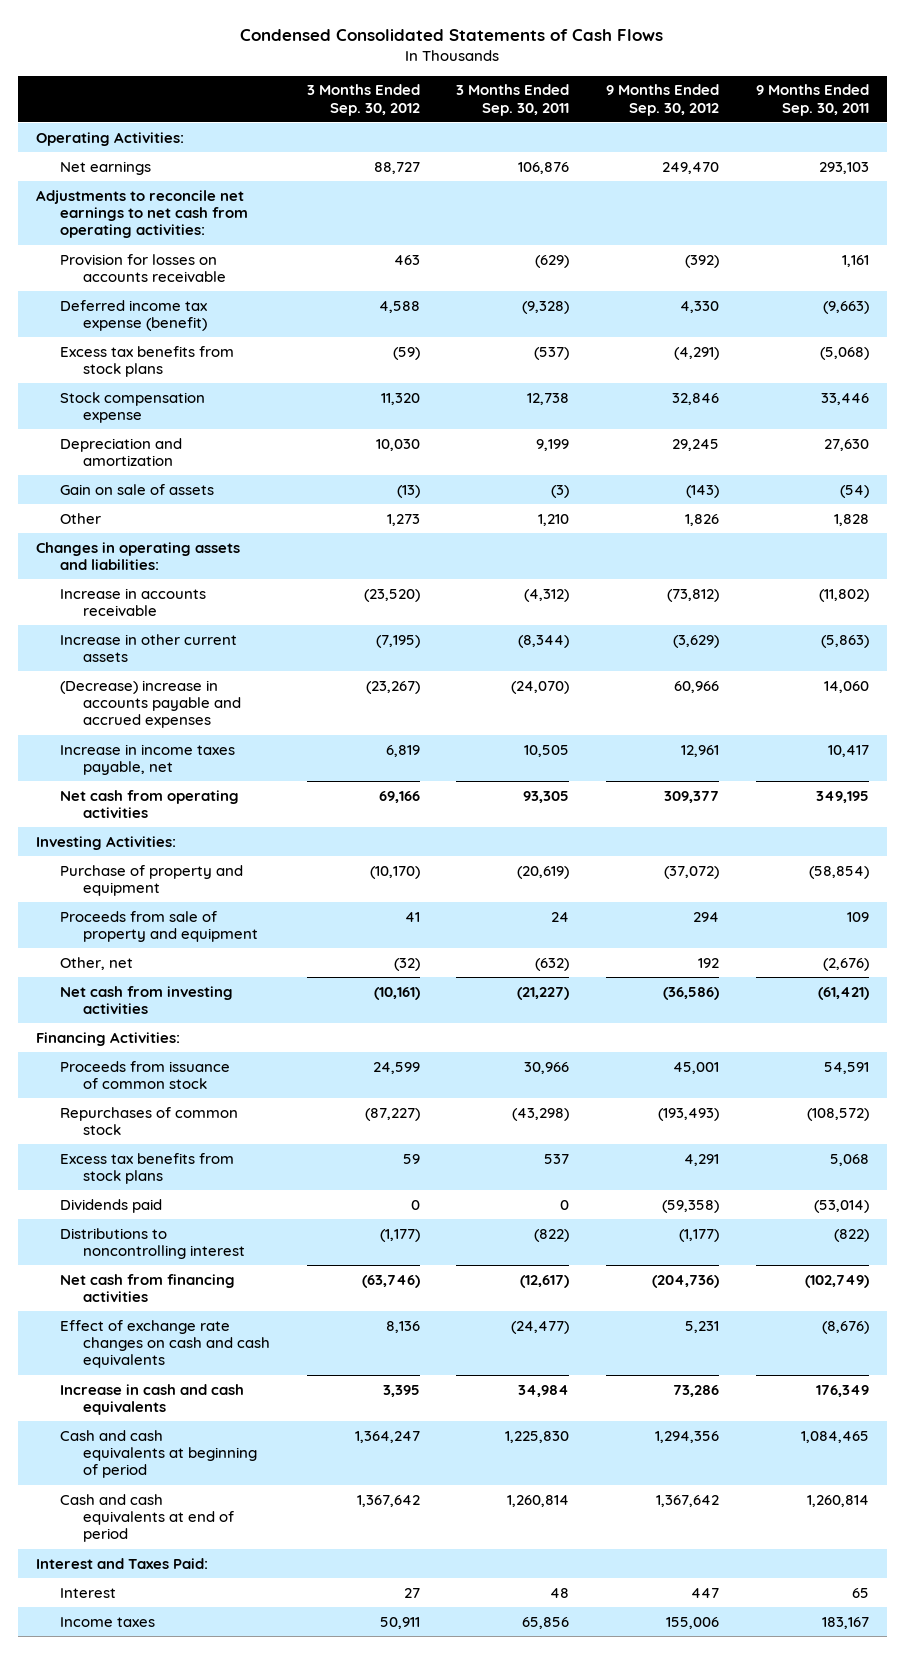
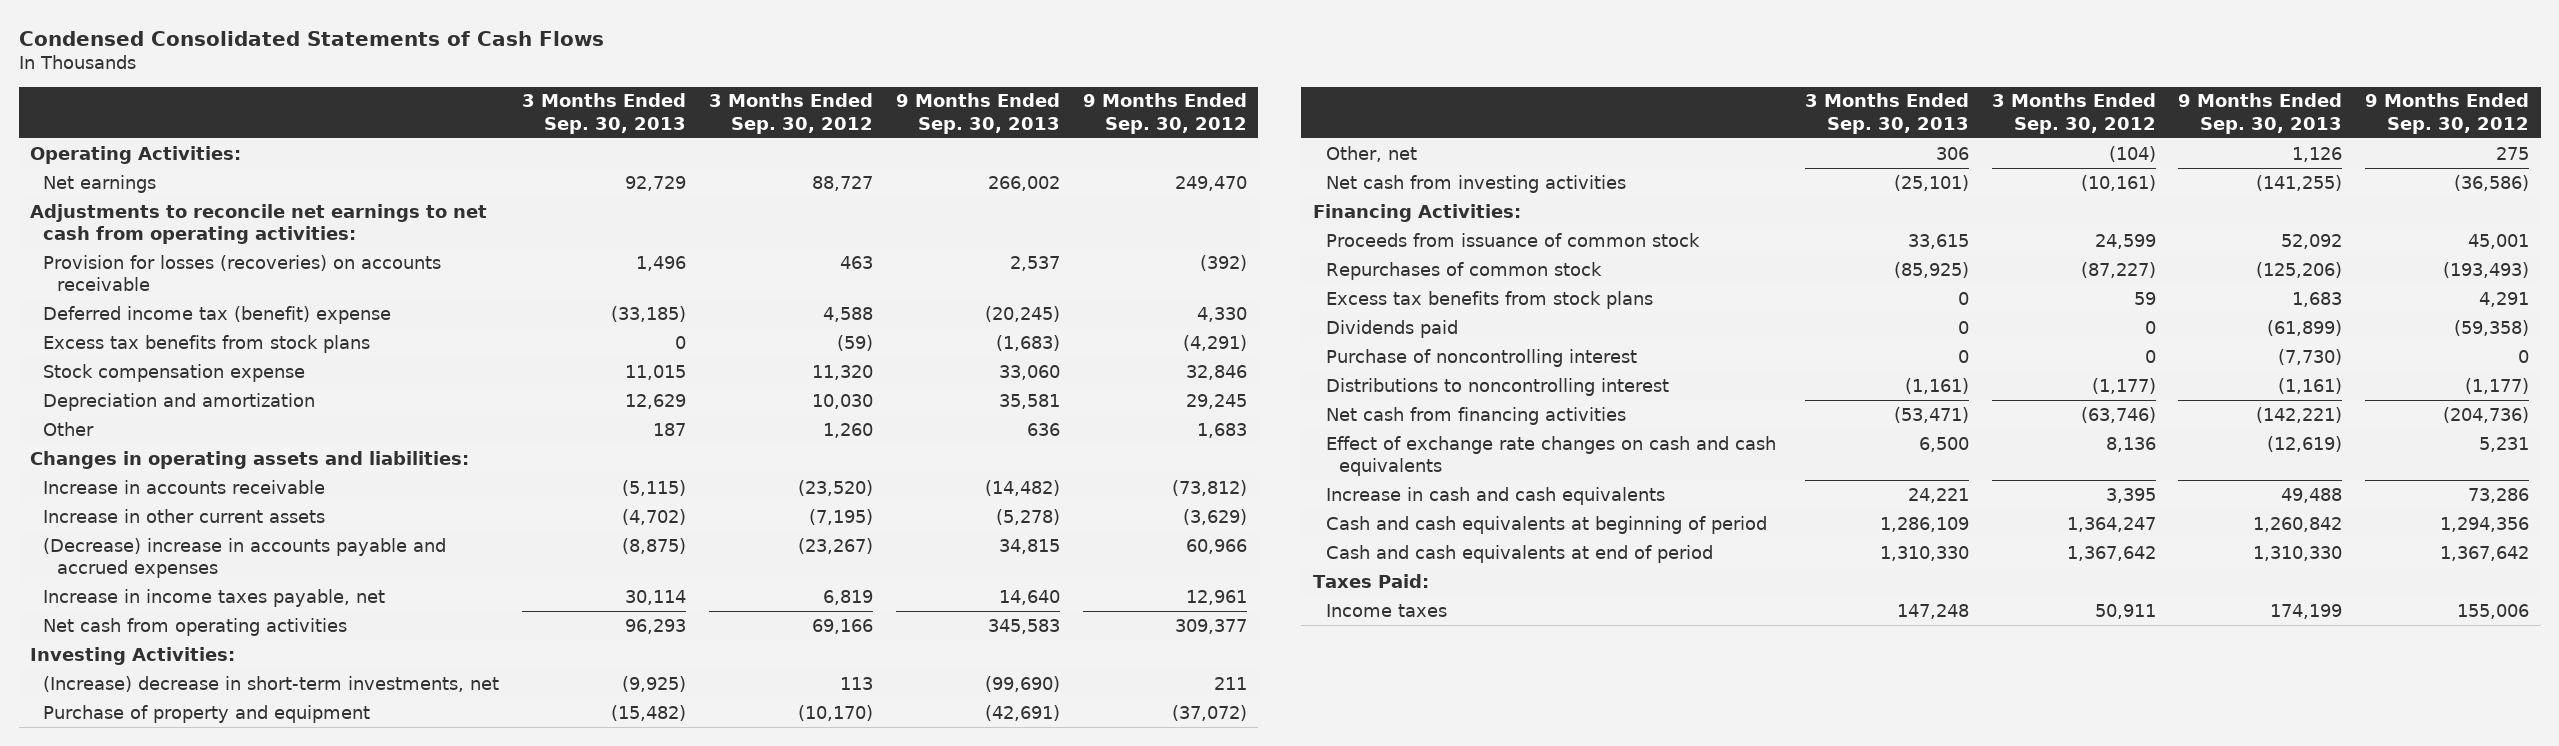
- | 3 Months Ended Sep. 30, 2012 | 3 Months Ended Sep. 30, 2011 | 9 Months Ended Sep. 30, 2012 | 9 Months Ended Sep. 30, 2011
+ | 3 Months Ended Sep. 30, 2013 | 3 Months Ended Sep. 30, 2012 | 9 Months Ended Sep. 30, 2013 | 9 Months Ended Sep. 30, 2012
- Provision for losses on accounts receivable | 463 | (629) | (392) | 1,161
- Deferred income tax expense (benefit) | 4,588 | (9,328) | 4,330 | (9,663)
+ Provision for losses (recoveries) on accounts receivable | 1,496 | 463 | 2,537 | (392)
+ Deferred income tax (benefit) expense | (33,185) | 4,588 | (20,245) | 4,330
- Gain on sale of assets | (13) | (3) | (143) | (54)
- Other | 1,273 | 1,210 | 1,826 | 1,828
+ Other | 187 | 1,260 | 636 | 1,683
+ (Increase) decrease in short-term investments, net | (9,925) | 113 | (99,690) | 211
- Proceeds from sale of property and equipment | 41 | 24 | 294 | 109
- Other, net | (32) | (632) | 192 | (2,676)
+ Other, net | 306 | (104) | 1,126 | 275
+ Purchase of noncontrolling interest | 0 | 0 | (7,730) | 0
- Interest and Taxes Paid:
- Interest | 27 | 48 | 447 | 65
+ Taxes Paid:

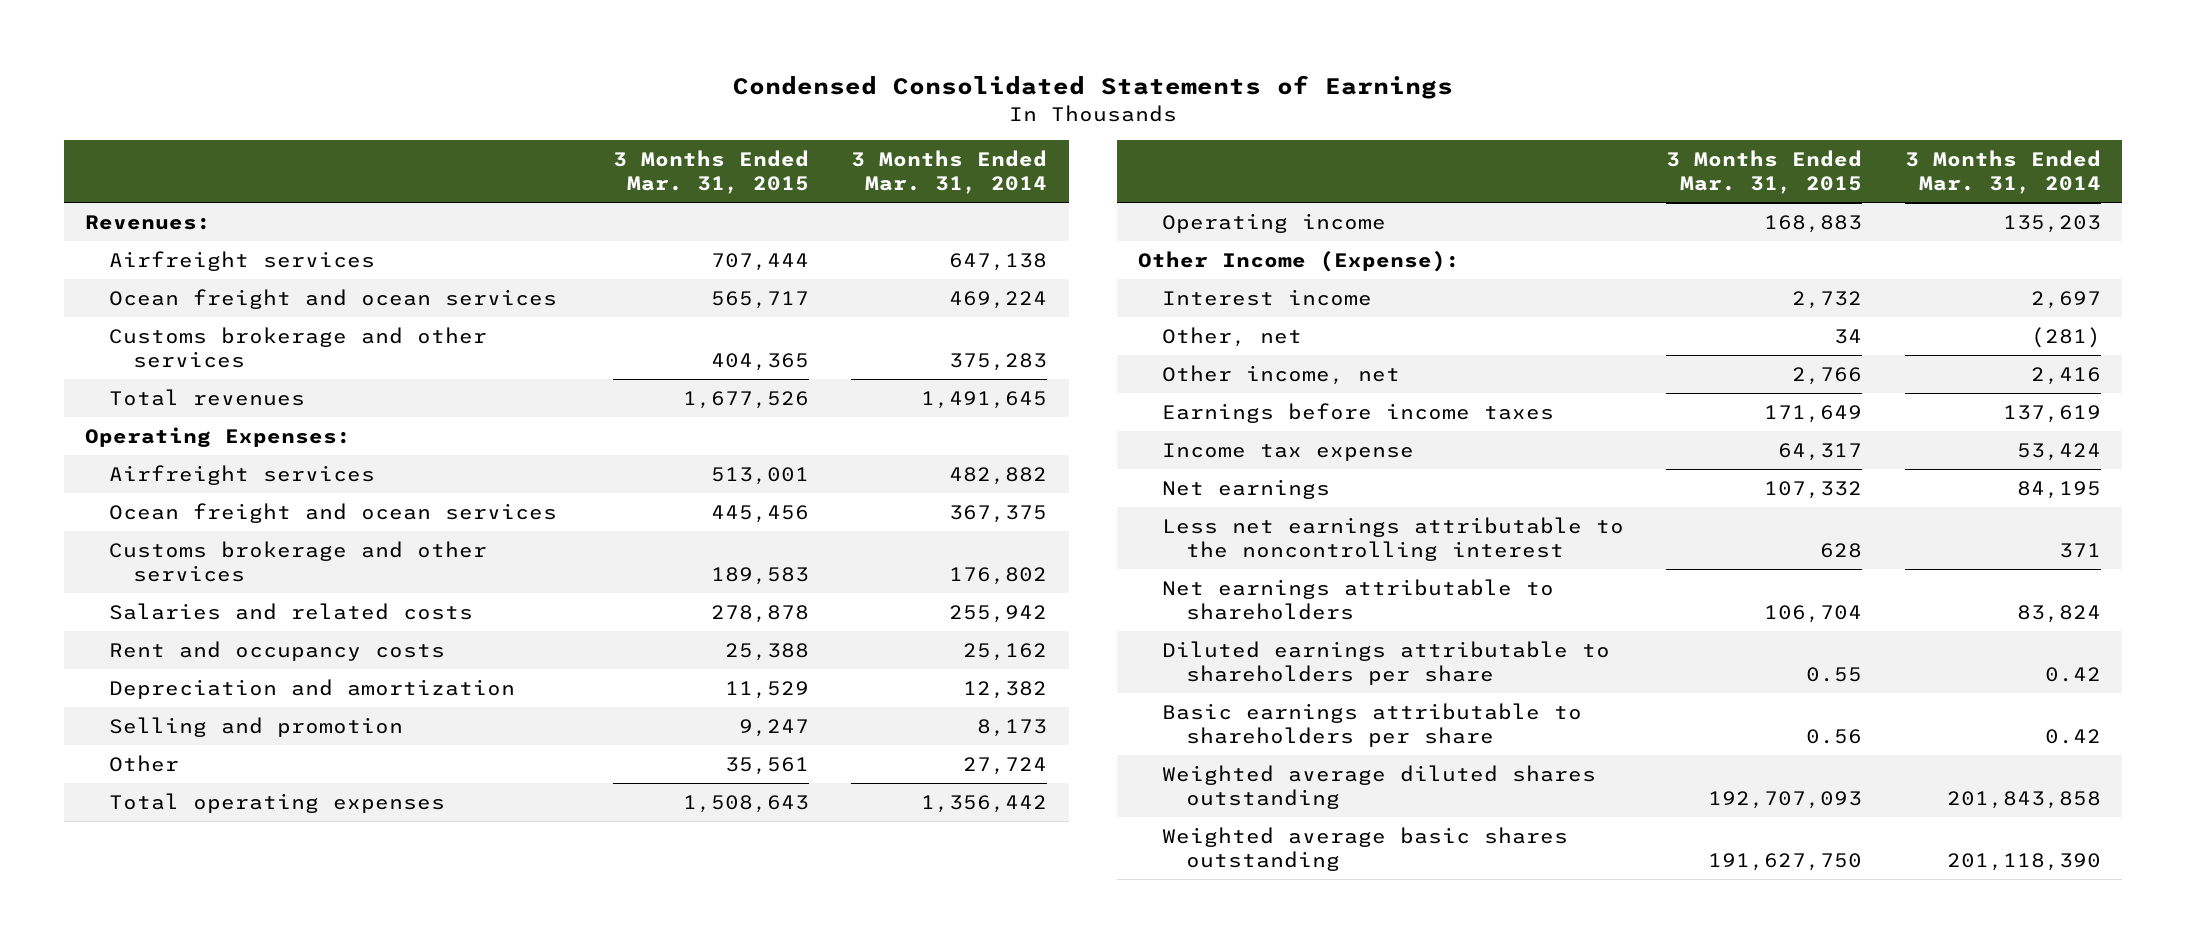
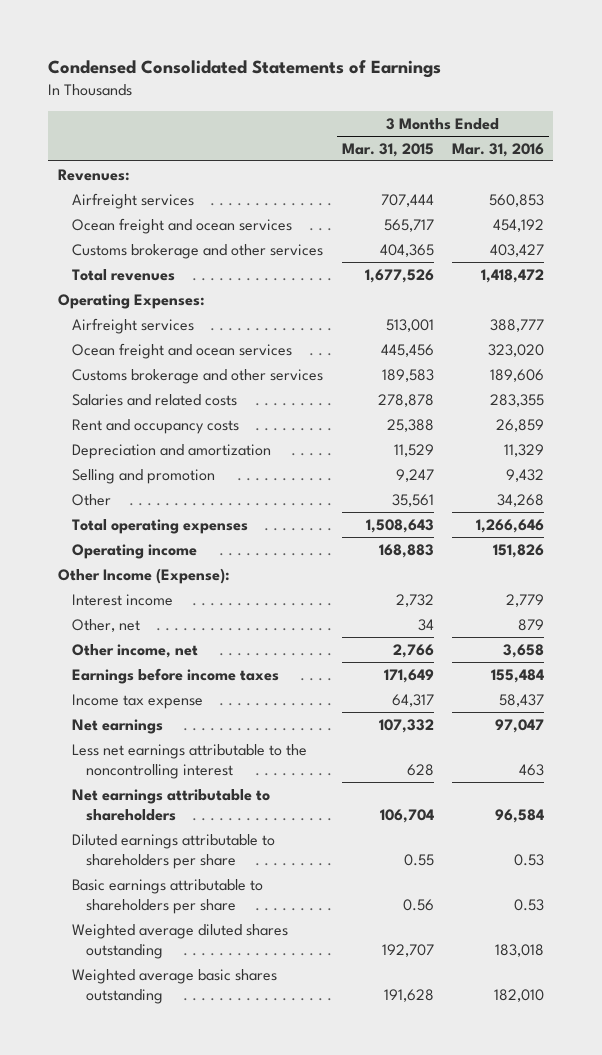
- | 3 Months Ended Mar. 31, 2015 | 3 Months Ended Mar. 31, 2014
+ | 3 Months Ended Mar. 31, 2015 | 3 Months Ended Mar. 31, 2016
- Weighted average diluted shares outstanding | 192,707,093 | 201,843,858
- Weighted average basic shares outstanding | 191,627,750 | 201,118,390
+ Weighted average diluted shares outstanding | 192,707 | 183,018
+ Weighted average basic shares outstanding | 191,628 | 182,010

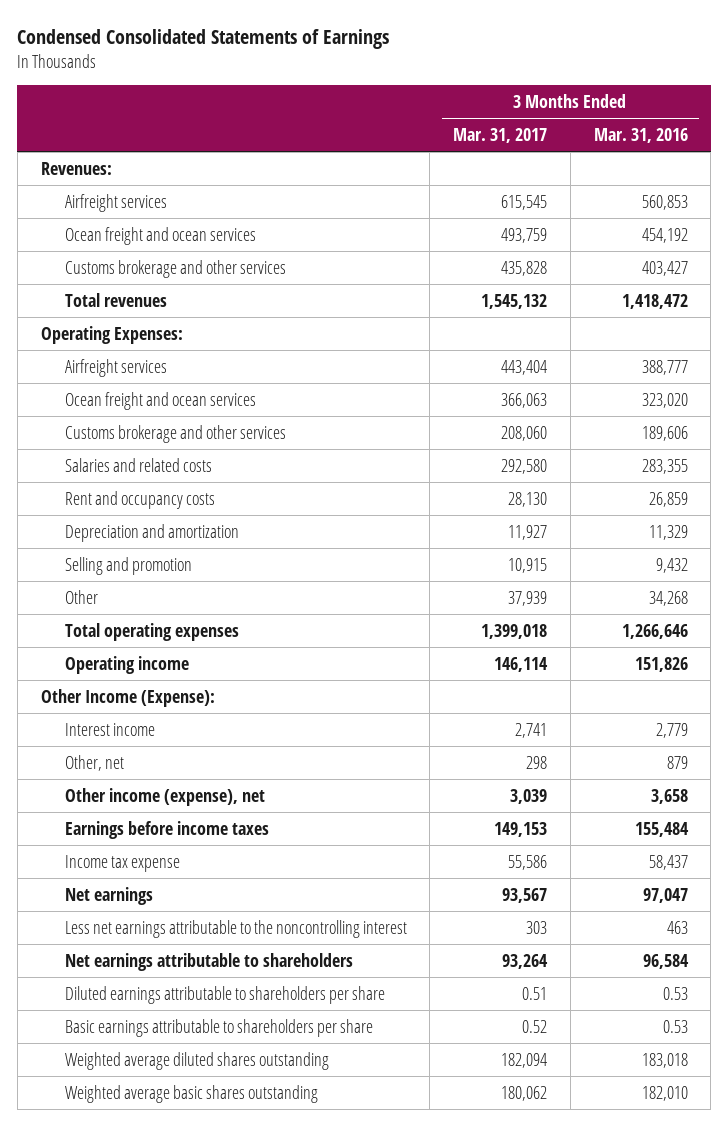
- | 3 Months Ended Mar. 31, 2015 | 3 Months Ended Mar. 31, 2016
+ | 3 Months Ended Mar. 31, 2017 | 3 Months Ended Mar. 31, 2016
- Other income, net | 2,766 | 3,658
+ Other income (expense), net | 3,039 | 3,658

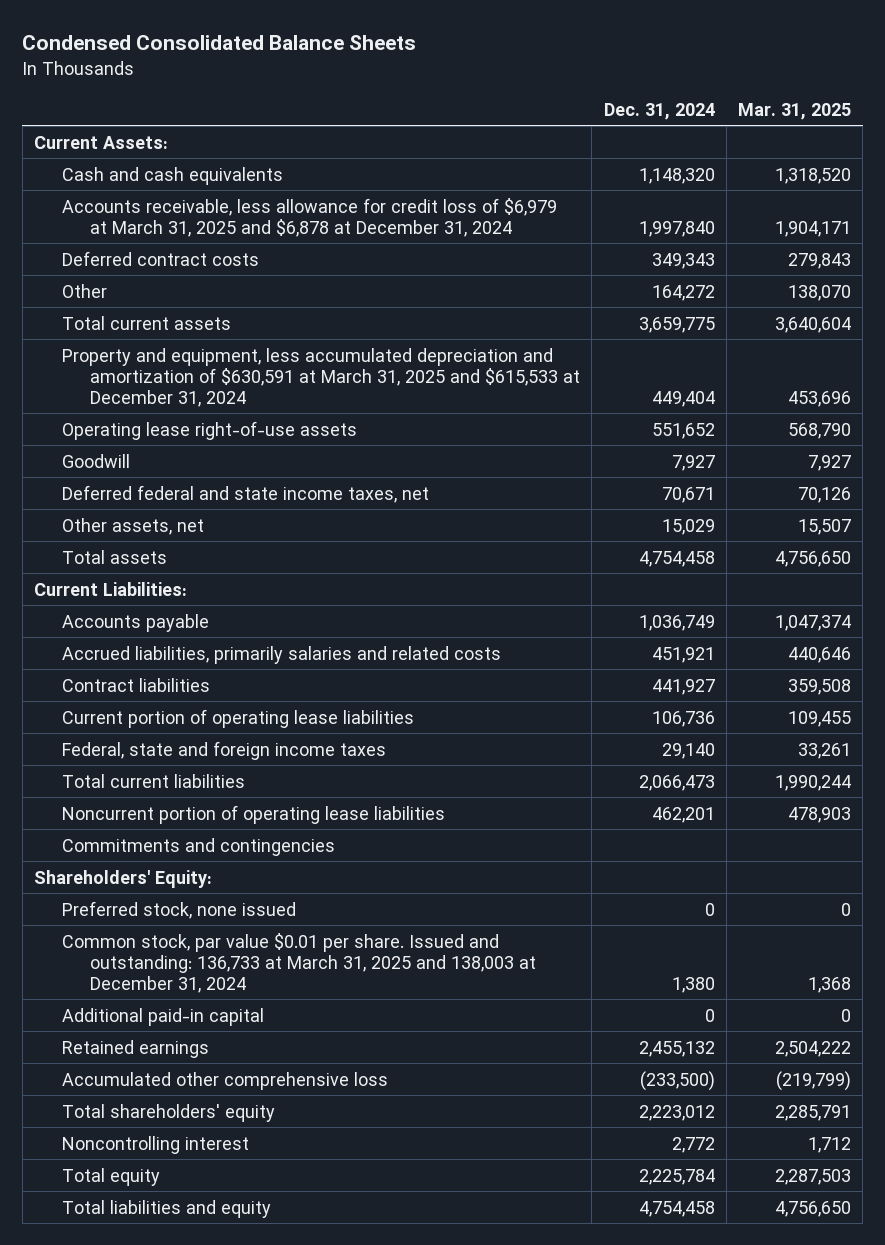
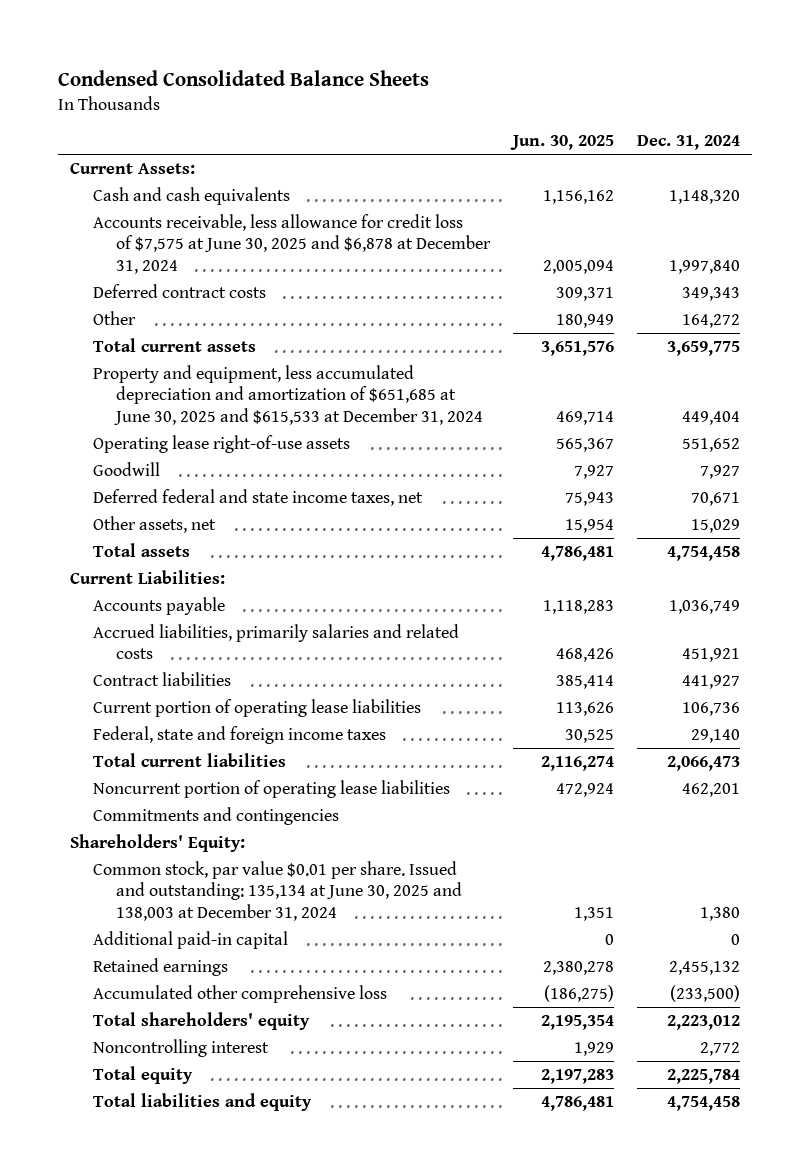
- | Dec. 31, 2024 | Mar. 31, 2025
+ | Jun. 30, 2025 | Dec. 31, 2024
- Accounts receivable, less allowance for credit loss of $6,979 at March 31, 2025 and $6,878 at December 31, 2024 | 1,997,840 | 1,904,171
+ Accounts receivable, less allowance for credit loss of $7,575 at June 30, 2025 and $6,878 at December 31, 2024 | 2,005,094 | 1,997,840
- Property and equipment, less accumulated depreciation and amortization of $630,591 at March 31, 2025 and $615,533 at December 31, 2024 | 449,404 | 453,696
+ Property and equipment, less accumulated depreciation and amortization of $651,685 at June 30, 2025 and $615,533 at December 31, 2024 | 469,714 | 449,404
- Preferred stock, none issued | 0 | 0
- Common stock, par value $0.01 per share. Issued and outstanding: 136,733 at March 31, 2025 and 138,003 at December 31, 2024 | 1,380 | 1,368
+ Common stock, par value $0.01 per share. Issued and outstanding: 135,134 at June 30, 2025 and 138,003 at December 31, 2024 | 1,351 | 1,380

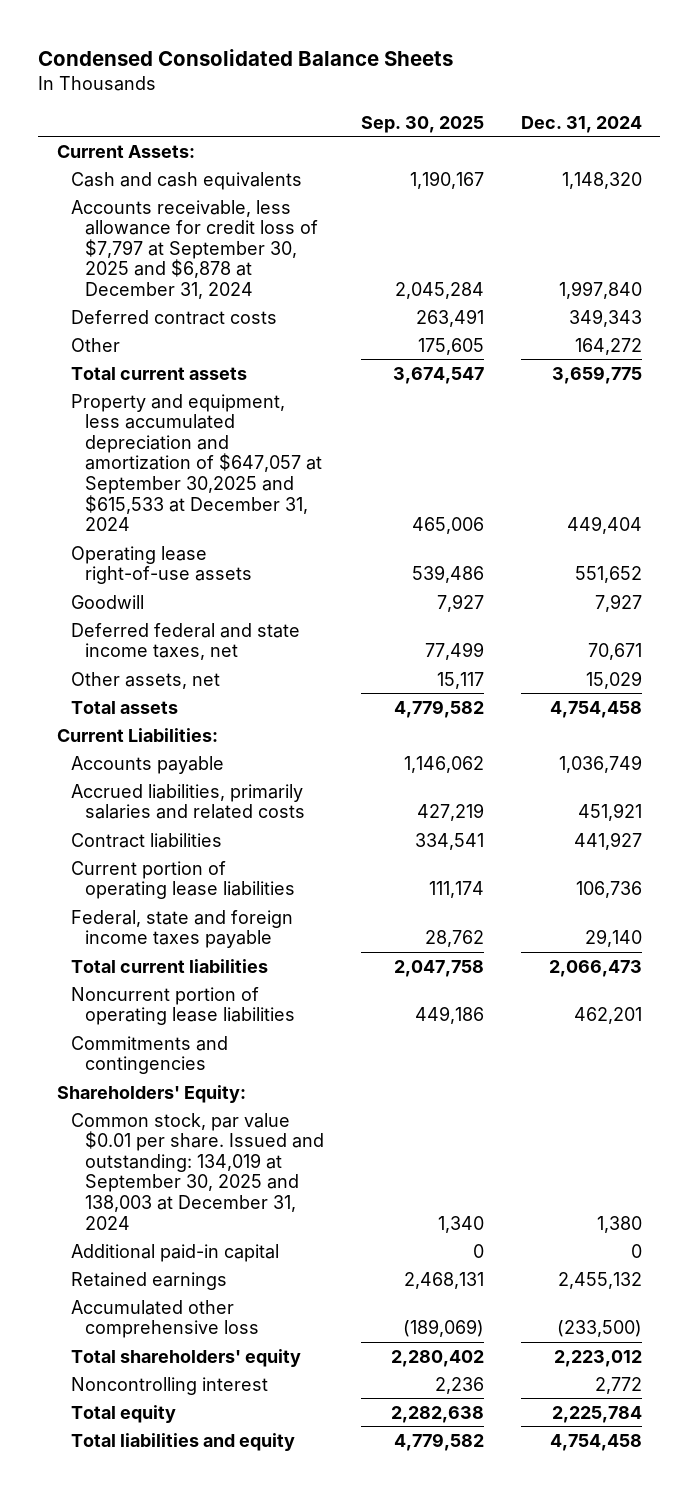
- | Jun. 30, 2025 | Dec. 31, 2024
+ | Sep. 30, 2025 | Dec. 31, 2024
- Accounts receivable, less allowance for credit loss of $7,575 at June 30, 2025 and $6,878 at December 31, 2024 | 2,005,094 | 1,997,840
+ Accounts receivable, less allowance for credit loss of $7,797 at September 30, 2025 and $6,878 at December 31, 2024 | 2,045,284 | 1,997,840
- Property and equipment, less accumulated depreciation and amortization of $651,685 at June 30, 2025 and $615,533 at December 31, 2024 | 469,714 | 449,404
+ Property and equipment, less accumulated depreciation and amortization of $647,057 at September 30,2025 and $615,533 at December 31, 2024 | 465,006 | 449,404
- Federal, state and foreign income taxes | 30,525 | 29,140
+ Federal, state and foreign income taxes payable | 28,762 | 29,140
- Common stock, par value $0.01 per share. Issued and outstanding: 135,134 at June 30, 2025 and 138,003 at December 31, 2024 | 1,351 | 1,380
+ Common stock, par value $0.01 per share. Issued and outstanding: 134,019 at September 30, 2025 and 138,003 at December 31, 2024 | 1,340 | 1,380

